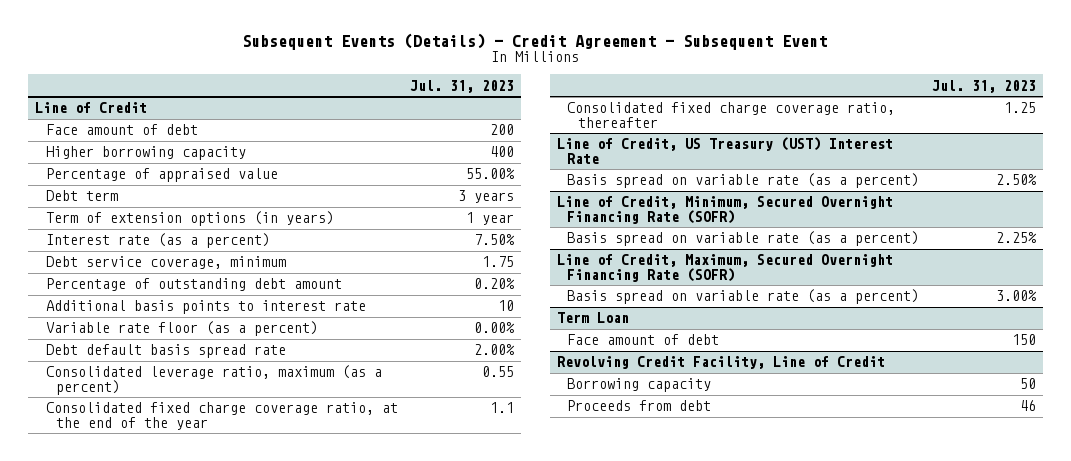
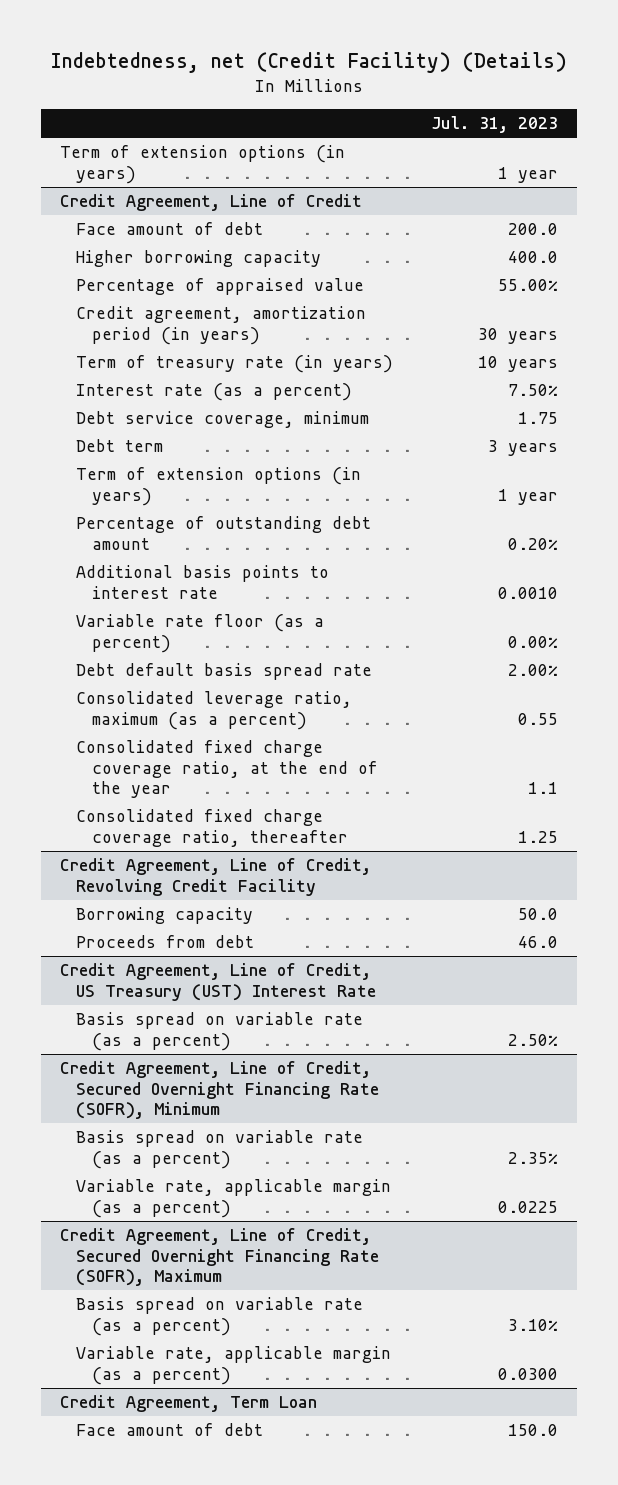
- Subsequent Events (Details) - Credit Agreement - Subsequent Event
+ Indebtedness, net (Credit Facility) (Details)
- Line of Credit
- Face amount of debt | 200
- Higher borrowing capacity | 400
- Percentage of appraised value | 55.00%
- Debt term | 3 years
+ Credit Agreement, Line of Credit
+ Face amount of debt | 200.0
+ Higher borrowing capacity | 400.0
+ Percentage of appraised value | 55.00%
+ Credit agreement, amortization period (in years) | 30 years
+ Term of treasury rate (in years) | 10 years
+ Debt term | 3 years
+ Term of extension options (in years) | 1 year
- Additional basis points to interest rate | 10
+ Additional basis points to interest rate | 0.0010
- Line of Credit, US Treasury (UST) Interest Rate
+ Credit Agreement, Line of Credit, Revolving Credit Facility
+ Borrowing capacity | 50.0
+ Proceeds from debt | 46.0
+ Credit Agreement, Line of Credit, US Treasury (UST) Interest Rate
- Line of Credit, Minimum, Secured Overnight Financing Rate (SOFR)
- Basis spread on variable rate (as a percent) | 2.25%
- Line of Credit, Maximum, Secured Overnight Financing Rate (SOFR)
- Basis spread on variable rate (as a percent) | 3.00%
- Term Loan
- Face amount of debt | 150
- Revolving Credit Facility, Line of Credit
- Borrowing capacity | 50
- Proceeds from debt | 46
+ Credit Agreement, Line of Credit, Secured Overnight Financing Rate (SOFR), Minimum
+ Basis spread on variable rate (as a percent) | 2.35%
+ Variable rate, applicable margin (as a percent) | 0.0225
+ Credit Agreement, Line of Credit, Secured Overnight Financing Rate (SOFR), Maximum
+ Basis spread on variable rate (as a percent) | 3.10%
+ Variable rate, applicable margin (as a percent) | 0.0300
+ Credit Agreement, Term Loan
+ Face amount of debt | 150.0

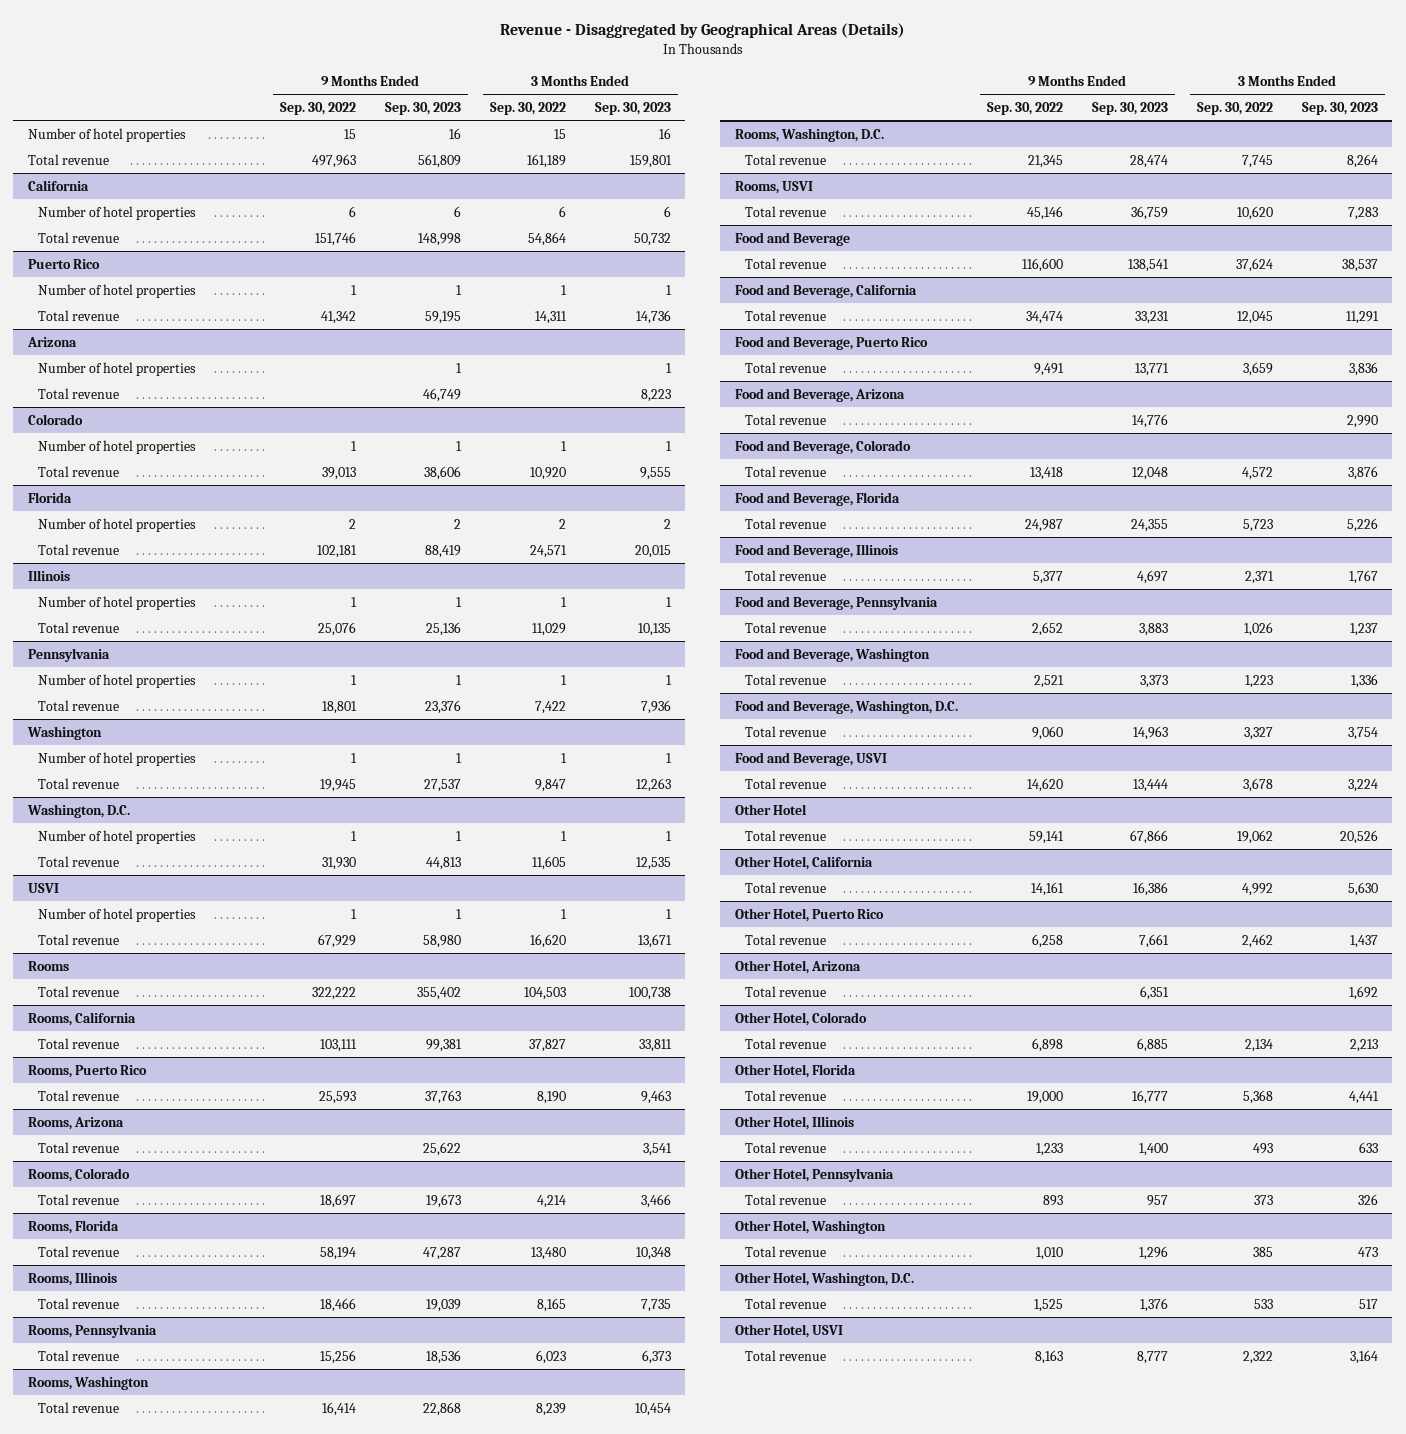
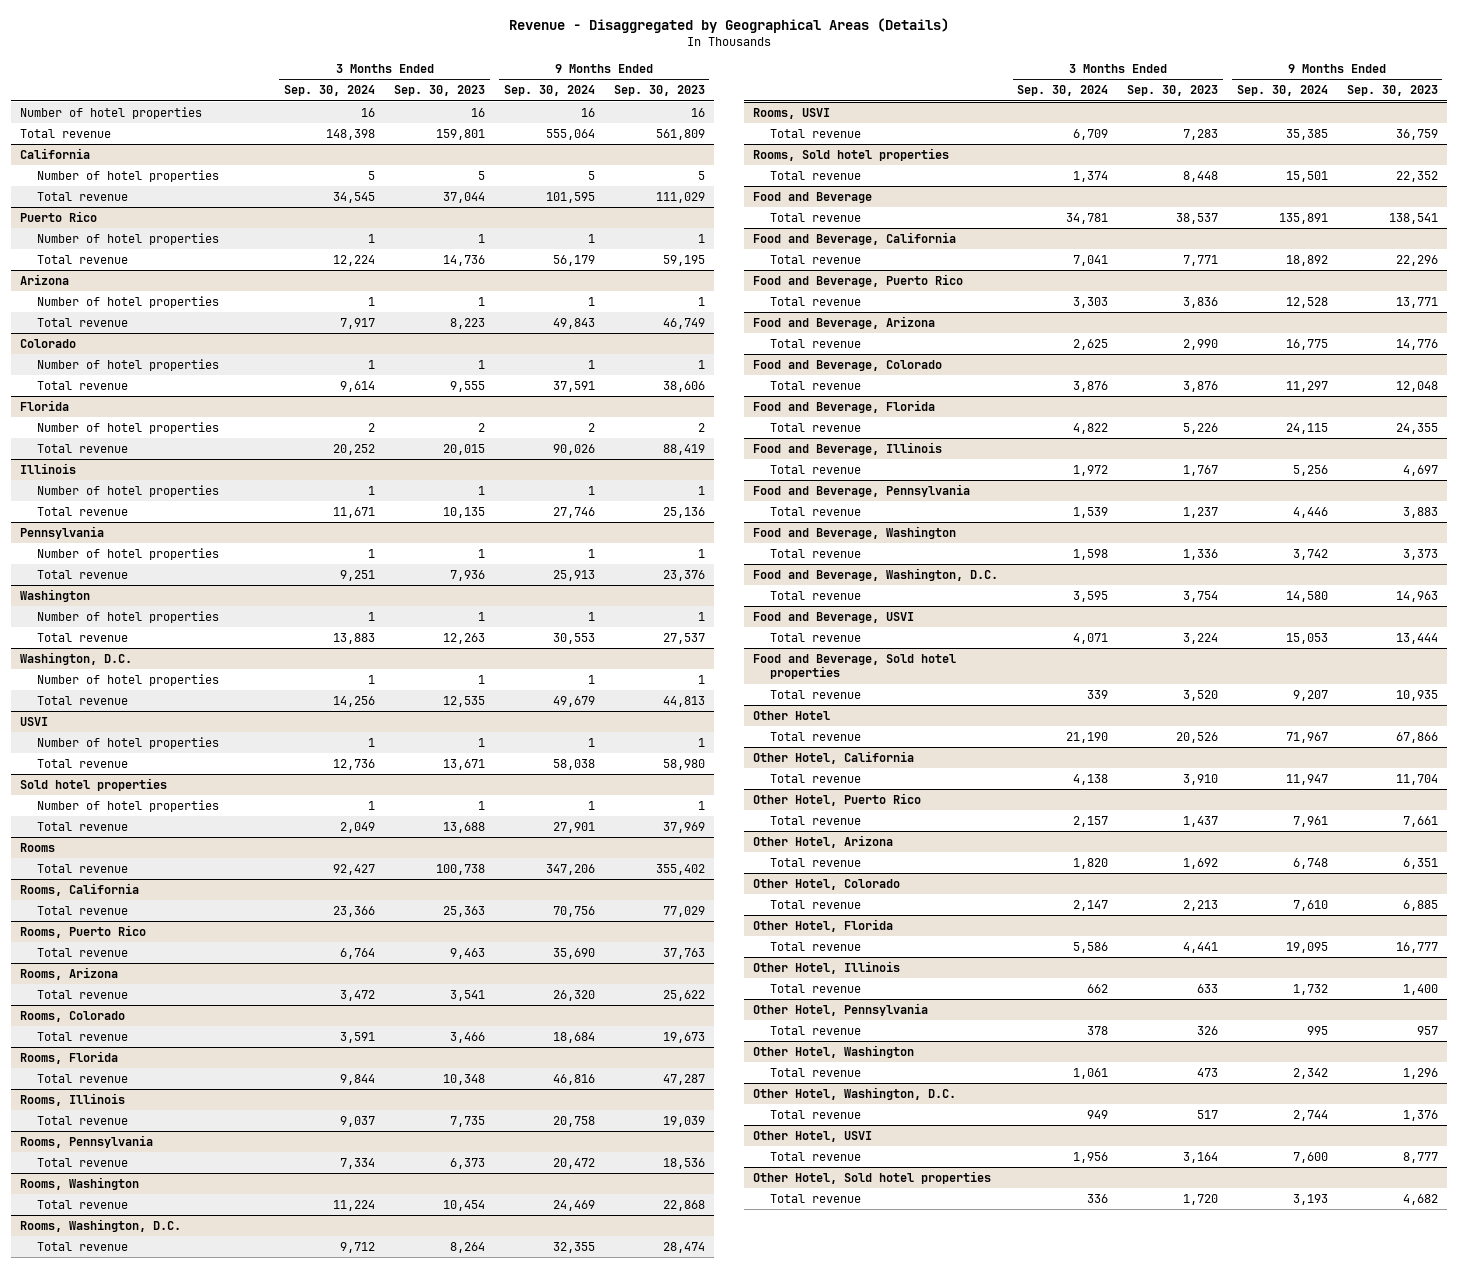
- | 9 Months Ended Sep. 30, 2022 | 9 Months Ended Sep. 30, 2023 | 3 Months Ended Sep. 30, 2022 | 3 Months Ended Sep. 30, 2023
+ | 3 Months Ended Sep. 30, 2024 | 3 Months Ended Sep. 30, 2023 | 9 Months Ended Sep. 30, 2024 | 9 Months Ended Sep. 30, 2023
@ California
- Number of hotel properties | 6 | 6 | 6 | 6
- Total revenue | 151,746 | 148,998 | 54,864 | 50,732
+ Number of hotel properties | 5 | 5 | 5 | 5
+ Total revenue | 34,545 | 37,044 | 101,595 | 111,029
+ Sold hotel properties
+ Number of hotel properties | 1 | 1 | 1 | 1
+ Total revenue | 2,049 | 13,688 | 27,901 | 37,969
@ Rooms, California
- Total revenue | 103,111 | 99,381 | 37,827 | 33,811
+ Total revenue | 23,366 | 25,363 | 70,756 | 77,029
+ Rooms, Sold hotel properties
+ Total revenue | 1,374 | 8,448 | 15,501 | 22,352
@ Food and Beverage, California
- Total revenue | 34,474 | 33,231 | 12,045 | 11,291
+ Total revenue | 7,041 | 7,771 | 18,892 | 22,296
+ Food and Beverage, Sold hotel properties
+ Total revenue | 339 | 3,520 | 9,207 | 10,935
@ Other Hotel, California
- Total revenue | 14,161 | 16,386 | 4,992 | 5,630
+ Total revenue | 4,138 | 3,910 | 11,947 | 11,704
+ Other Hotel, Sold hotel properties
+ Total revenue | 336 | 1,720 | 3,193 | 4,682

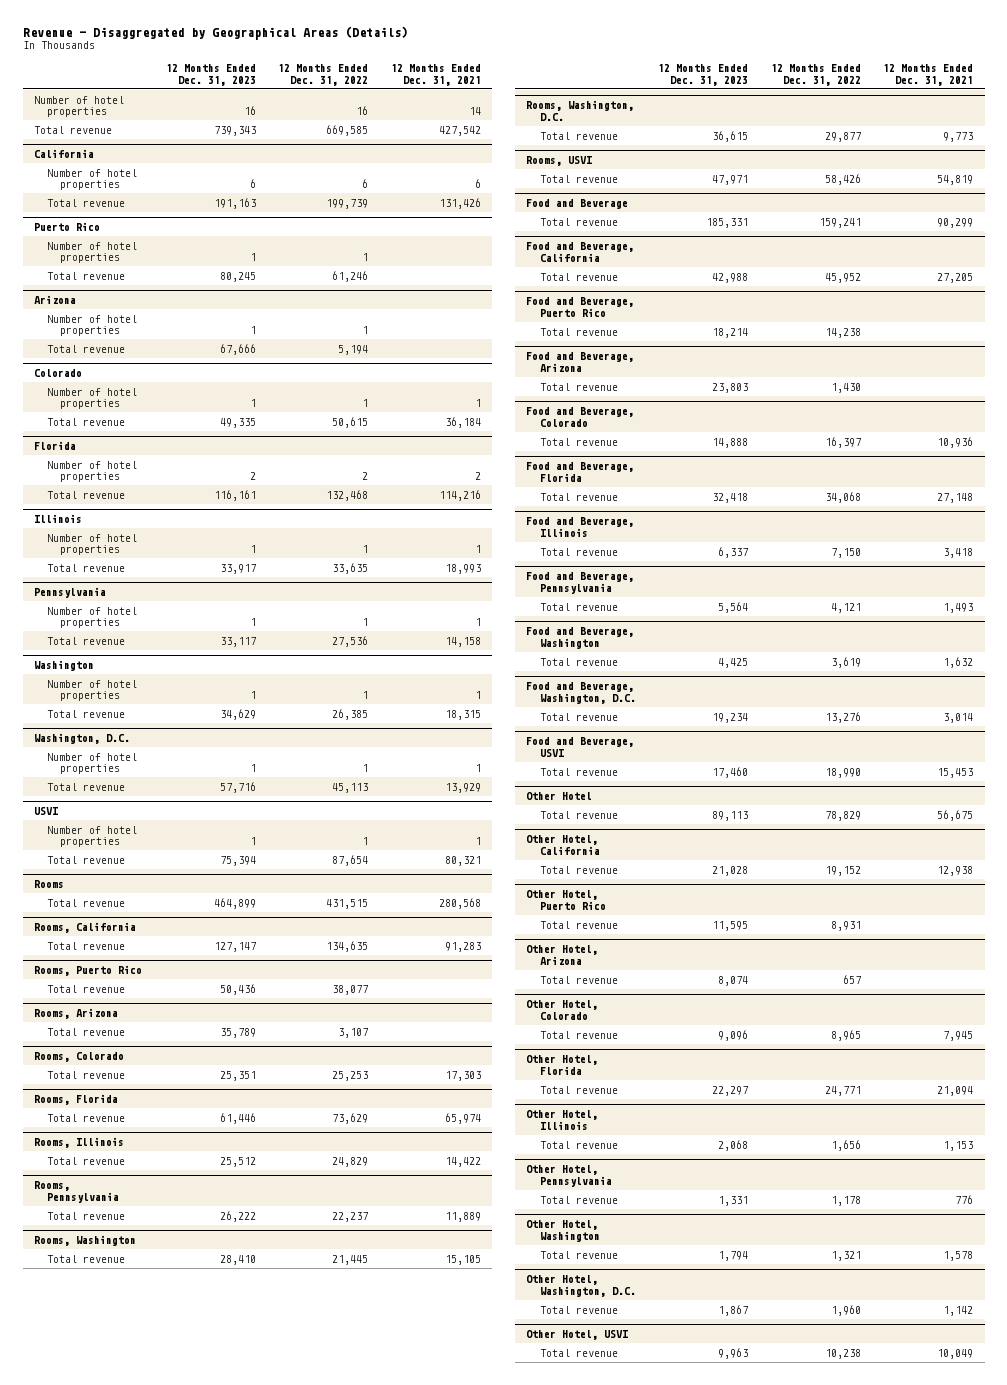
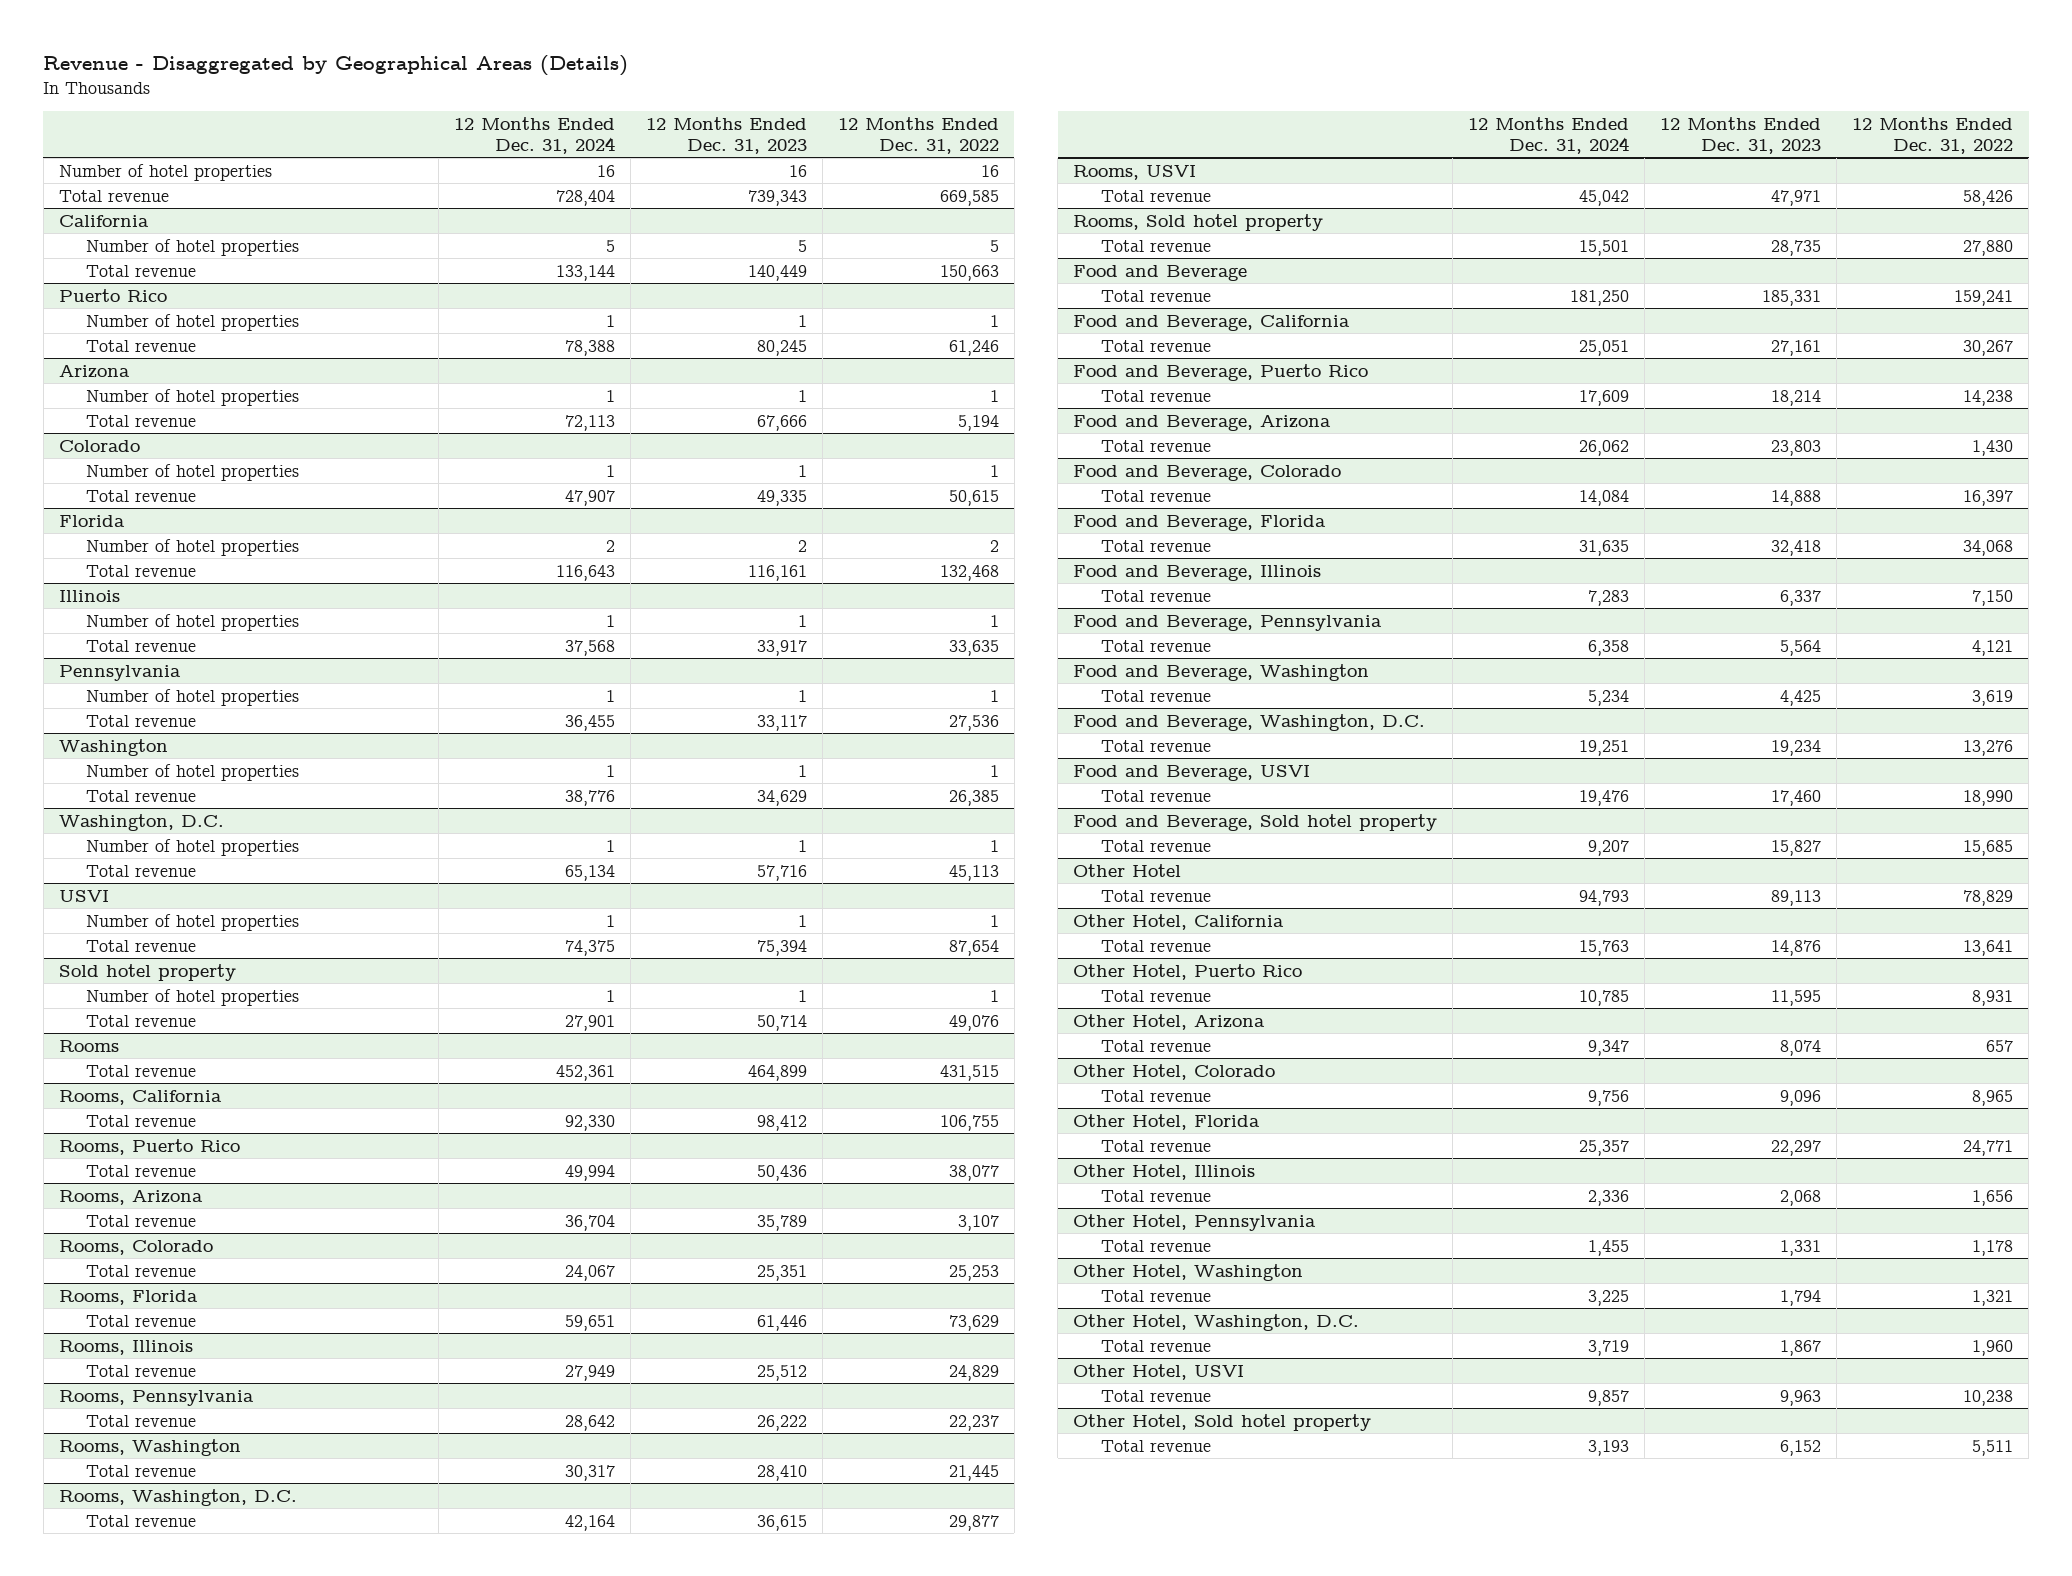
- | 12 Months Ended Dec. 31, 2023 | 12 Months Ended Dec. 31, 2022 | 12 Months Ended Dec. 31, 2021
+ | 12 Months Ended Dec. 31, 2024 | 12 Months Ended Dec. 31, 2023 | 12 Months Ended Dec. 31, 2022
@ California
- Number of hotel properties | 6 | 6 | 6
- Total revenue | 191,163 | 199,739 | 131,426
+ Number of hotel properties | 5 | 5 | 5
+ Total revenue | 133,144 | 140,449 | 150,663
+ Sold hotel property
+ Number of hotel properties | 1 | 1 | 1
+ Total revenue | 27,901 | 50,714 | 49,076
@ Rooms, California
- Total revenue | 127,147 | 134,635 | 91,283
+ Total revenue | 92,330 | 98,412 | 106,755
+ Rooms, Sold hotel property
+ Total revenue | 15,501 | 28,735 | 27,880
@ Food and Beverage, California
- Total revenue | 42,988 | 45,952 | 27,205
+ Total revenue | 25,051 | 27,161 | 30,267
+ Food and Beverage, Sold hotel property
+ Total revenue | 9,207 | 15,827 | 15,685
@ Other Hotel, California
- Total revenue | 21,028 | 19,152 | 12,938
+ Total revenue | 15,763 | 14,876 | 13,641
+ Other Hotel, Sold hotel property
+ Total revenue | 3,193 | 6,152 | 5,511

